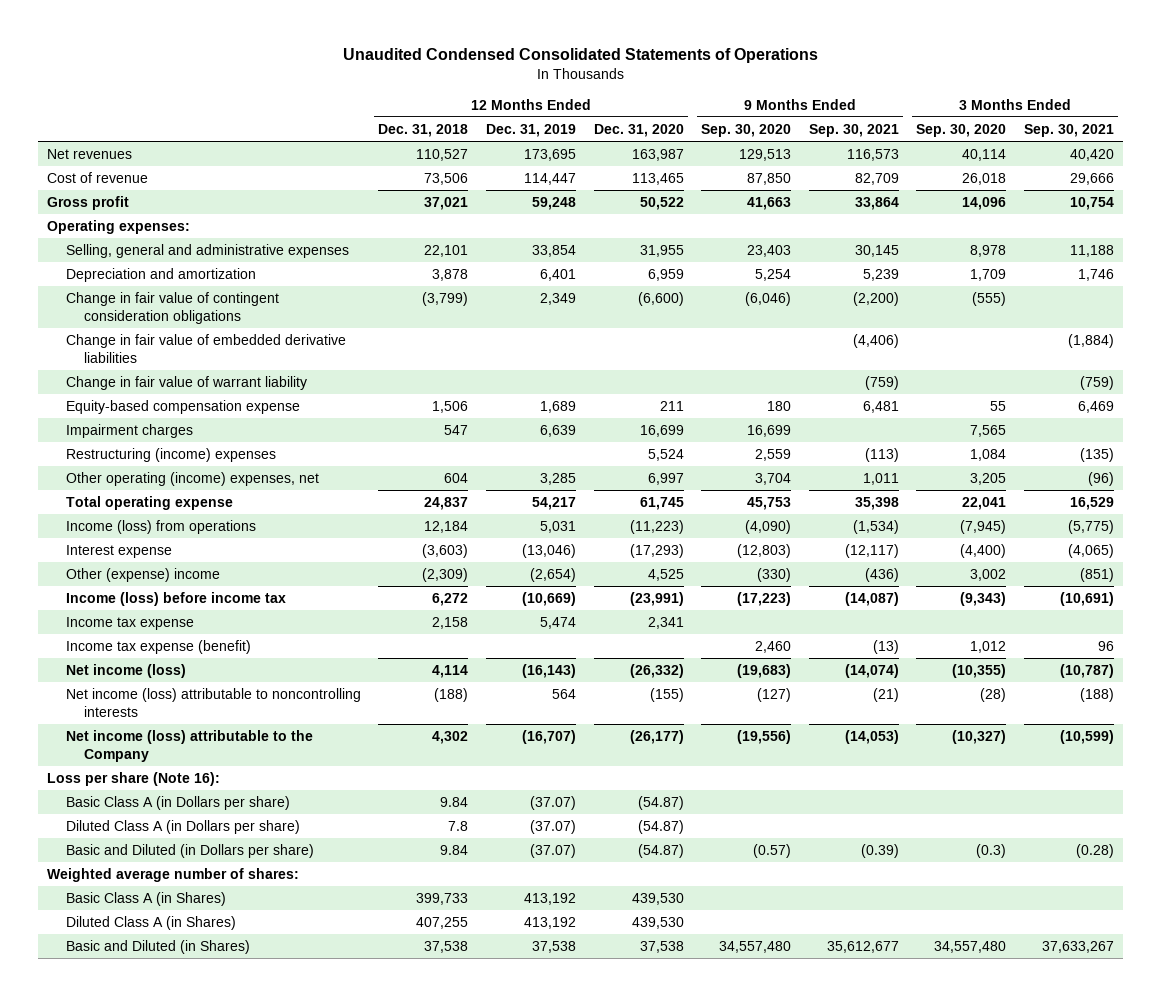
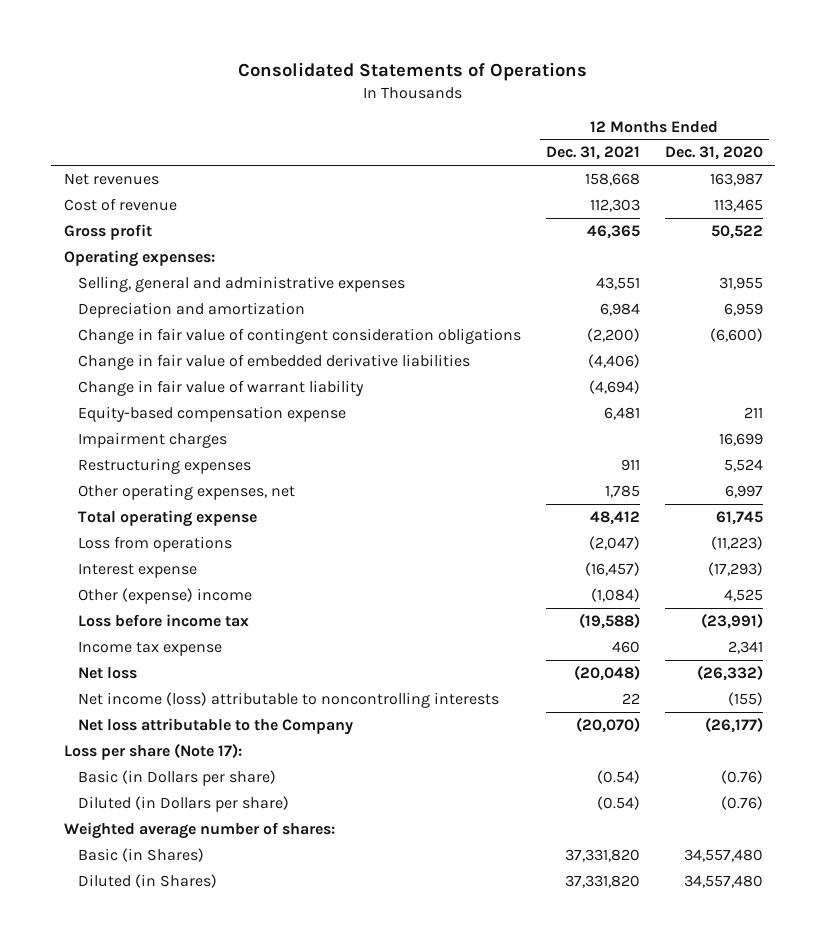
- Unaudited Condensed Consolidated Statements of Operations
+ Consolidated Statements of Operations
- | 12 Months Ended Dec. 31, 2018 | 12 Months Ended Dec. 31, 2019 | 12 Months Ended Dec. 31, 2020 | 9 Months Ended Sep. 30, 2020 | 9 Months Ended Sep. 30, 2021 | 3 Months Ended Sep. 30, 2020 | 3 Months Ended Sep. 30, 2021
+ | 12 Months Ended Dec. 31, 2021 | 12 Months Ended Dec. 31, 2020
- Restructuring (income) expenses | | | 5,524 | 2,559 | (113) | 1,084 | (135)
- Other operating (income) expenses, net | 604 | 3,285 | 6,997 | 3,704 | 1,011 | 3,205 | (96)
+ Restructuring expenses | 911 | 5,524
+ Other operating expenses, net | 1,785 | 6,997
- Income (loss) from operations | 12,184 | 5,031 | (11,223) | (4,090) | (1,534) | (7,945) | (5,775)
+ Loss from operations | (2,047) | (11,223)
- Income (loss) before income tax | 6,272 | (10,669) | (23,991) | (17,223) | (14,087) | (9,343) | (10,691)
+ Loss before income tax | (19,588) | (23,991)
- Income tax expense (benefit) | | | | 2,460 | (13) | 1,012 | 96
- Net income (loss) | 4,114 | (16,143) | (26,332) | (19,683) | (14,074) | (10,355) | (10,787)
+ Net loss | (20,048) | (26,332)
- Net income (loss) attributable to the Company | 4,302 | (16,707) | (26,177) | (19,556) | (14,053) | (10,327) | (10,599)
- Loss per share (Note 16):
- Basic Class A (in Dollars per share) | 9.84 | (37.07) | (54.87) | | | |
- Diluted Class A (in Dollars per share) | 7.8 | (37.07) | (54.87) | | | |
- Basic and Diluted (in Dollars per share) | 9.84 | (37.07) | (54.87) | (0.57) | (0.39) | (0.3) | (0.28)
+ Net loss attributable to the Company | (20,070) | (26,177)
+ Loss per share (Note 17):
+ Basic (in Dollars per share) | (0.54) | (0.76)
+ Diluted (in Dollars per share) | (0.54) | (0.76)
- Basic Class A (in Shares) | 399,733 | 413,192 | 439,530 | | | |
- Diluted Class A (in Shares) | 407,255 | 413,192 | 439,530 | | | |
- Basic and Diluted (in Shares) | 37,538 | 37,538 | 37,538 | 34,557,480 | 35,612,677 | 34,557,480 | 37,633,267
+ Basic (in Shares) | 37,331,820 | 34,557,480
+ Diluted (in Shares) | 37,331,820 | 34,557,480

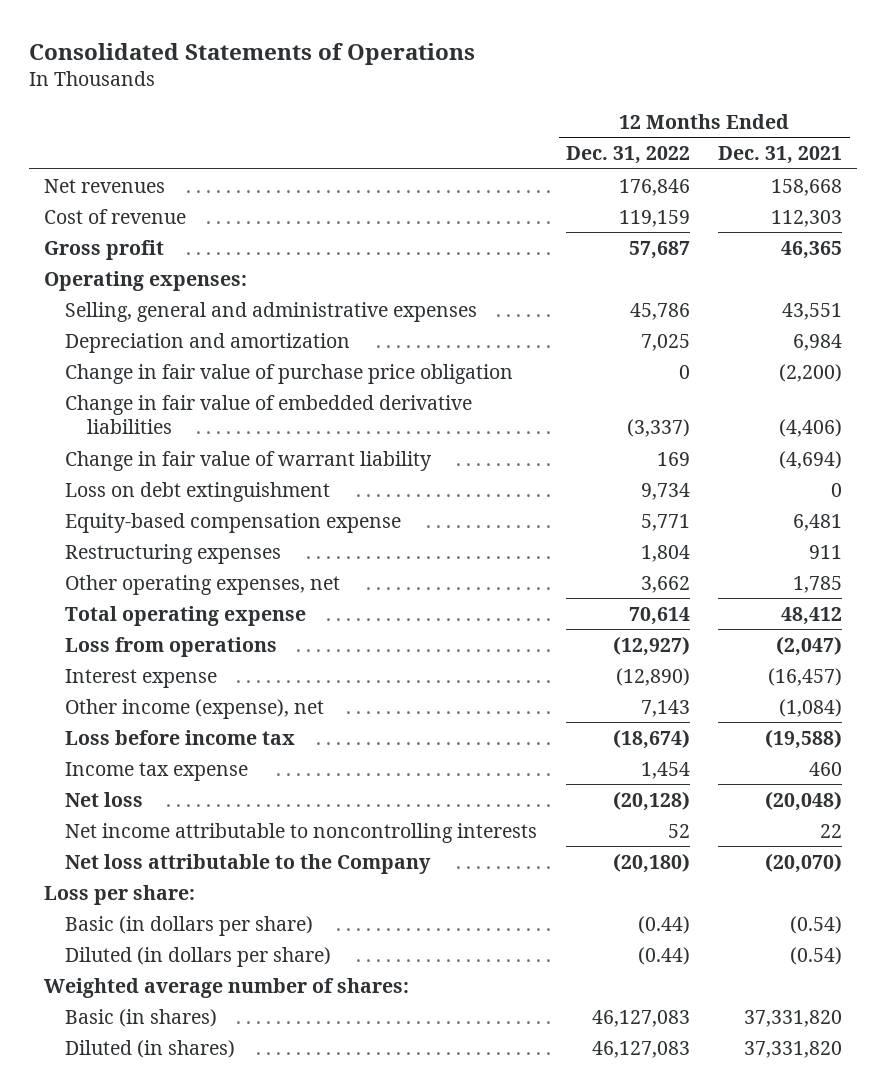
- | 12 Months Ended Dec. 31, 2021 | 12 Months Ended Dec. 31, 2020
+ | 12 Months Ended Dec. 31, 2022 | 12 Months Ended Dec. 31, 2021
- Change in fair value of contingent consideration obligations | (2,200) | (6,600)
+ Change in fair value of purchase price obligation | 0 | (2,200)
+ Loss on debt extinguishment | 9,734 | 0
- Impairment charges | | 16,699
- Other (expense) income | (1,084) | 4,525
+ Other income (expense), net | 7,143 | (1,084)
- Net income (loss) attributable to noncontrolling interests | 22 | (155)
+ Net income attributable to noncontrolling interests | 52 | 22
- Loss per share (Note 17):
- Basic (in Dollars per share) | (0.54) | (0.76)
- Diluted (in Dollars per share) | (0.54) | (0.76)
+ Loss per share:
+ Basic (in dollars per share) | (0.44) | (0.54)
+ Diluted (in dollars per share) | (0.44) | (0.54)
- Basic (in Shares) | 37,331,820 | 34,557,480
- Diluted (in Shares) | 37,331,820 | 34,557,480
+ Basic (in shares) | 46,127,083 | 37,331,820
+ Diluted (in shares) | 46,127,083 | 37,331,820

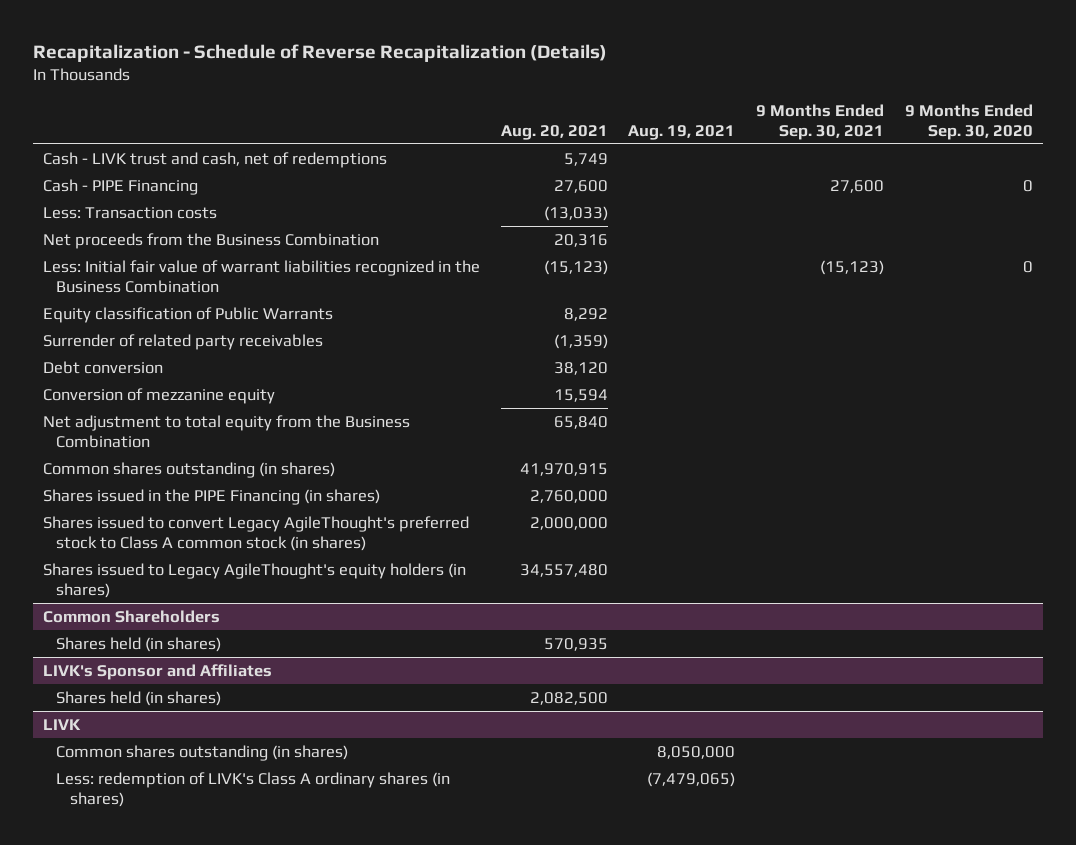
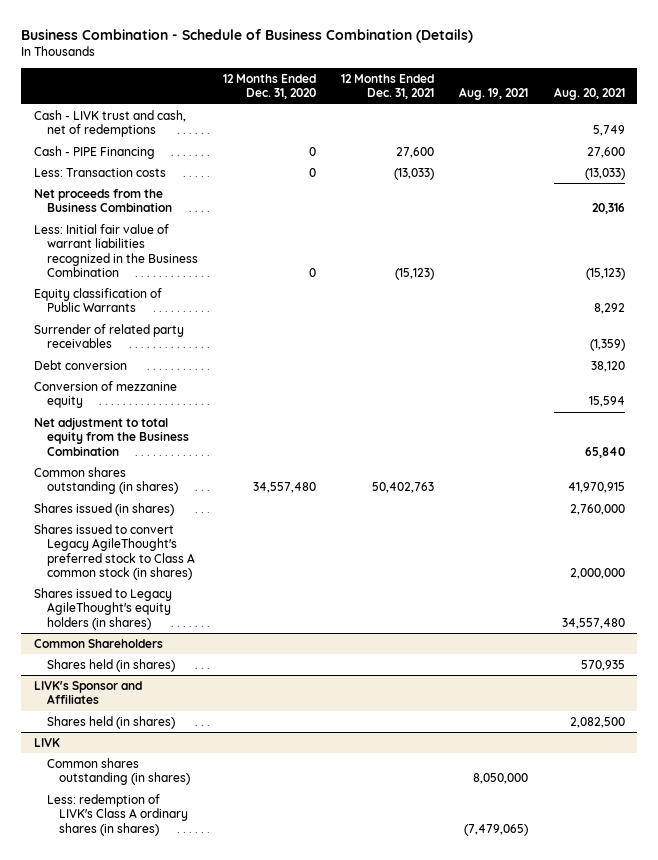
- Recapitalization - Schedule of Reverse Recapitalization (Details)
+ Business Combination - Schedule of Business Combination (Details)
- | Aug. 20, 2021 | Aug. 19, 2021 | 9 Months Ended Sep. 30, 2021 | 9 Months Ended Sep. 30, 2020
+ | 12 Months Ended Dec. 31, 2020 | 12 Months Ended Dec. 31, 2021 | Aug. 19, 2021 | Aug. 20, 2021
- Shares issued in the PIPE Financing (in shares) | 2,760,000 | | |
+ Shares issued (in shares) | | | | 2,760,000

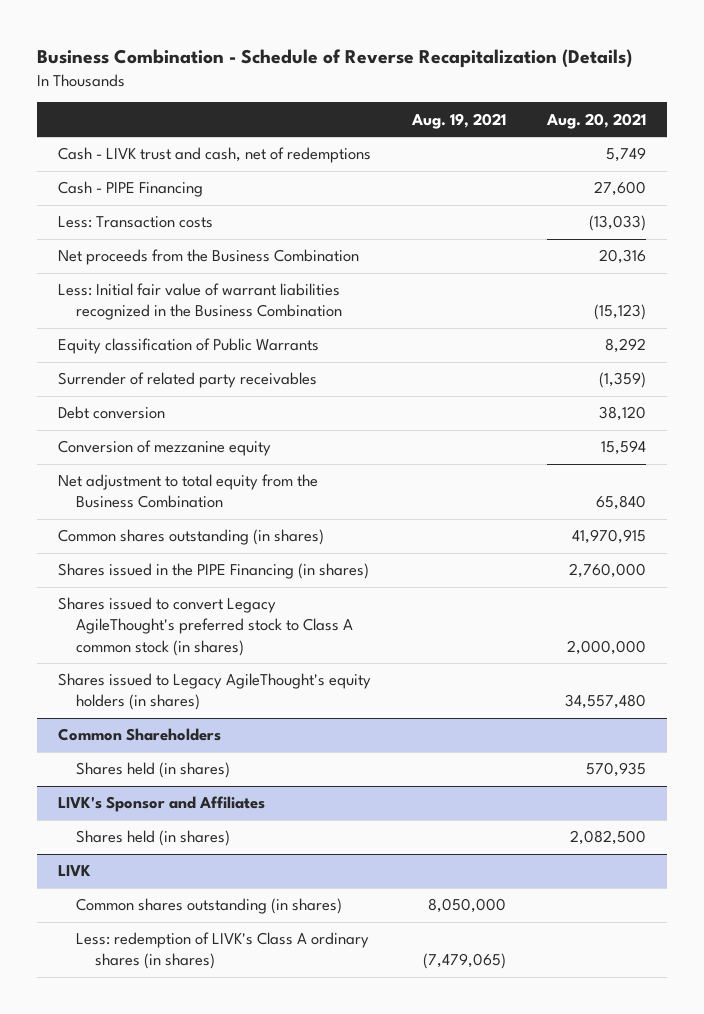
- Business Combination - Schedule of Business Combination (Details)
+ Business Combination - Schedule of Reverse Recapitalization (Details)
- | 12 Months Ended Dec. 31, 2020 | 12 Months Ended Dec. 31, 2021 | Aug. 19, 2021 | Aug. 20, 2021
+ | Aug. 19, 2021 | Aug. 20, 2021
- Shares issued (in shares) | | | | 2,760,000
+ Shares issued in the PIPE Financing (in shares) | | 2,760,000

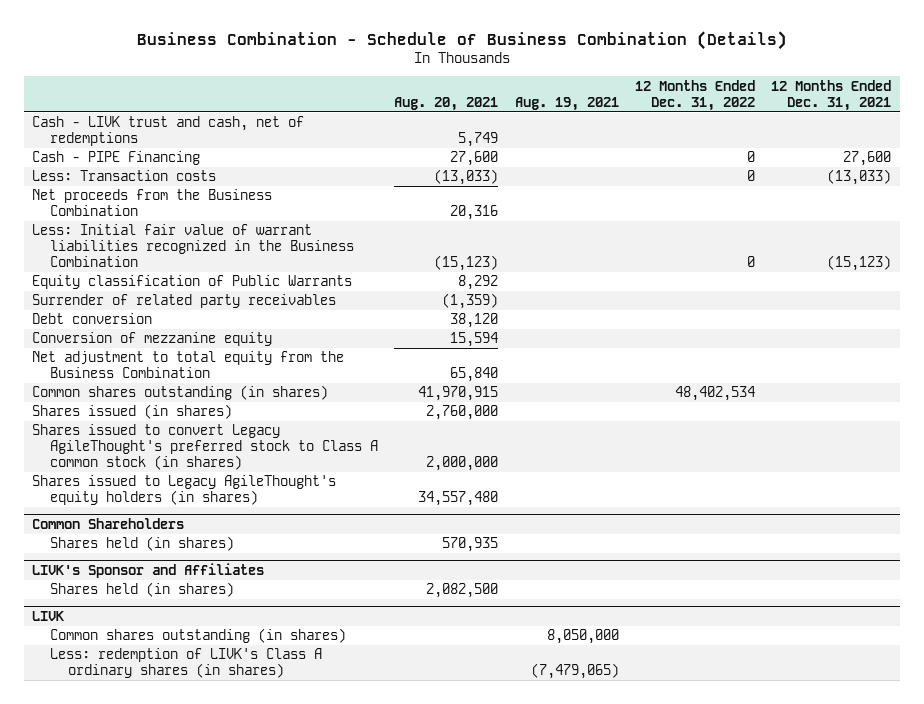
- Business Combination - Schedule of Reverse Recapitalization (Details)
+ Business Combination - Schedule of Business Combination (Details)
- | Aug. 19, 2021 | Aug. 20, 2021
+ | Aug. 20, 2021 | Aug. 19, 2021 | 12 Months Ended Dec. 31, 2022 | 12 Months Ended Dec. 31, 2021
- Shares issued in the PIPE Financing (in shares) | | 2,760,000
+ Shares issued (in shares) | 2,760,000 | | |

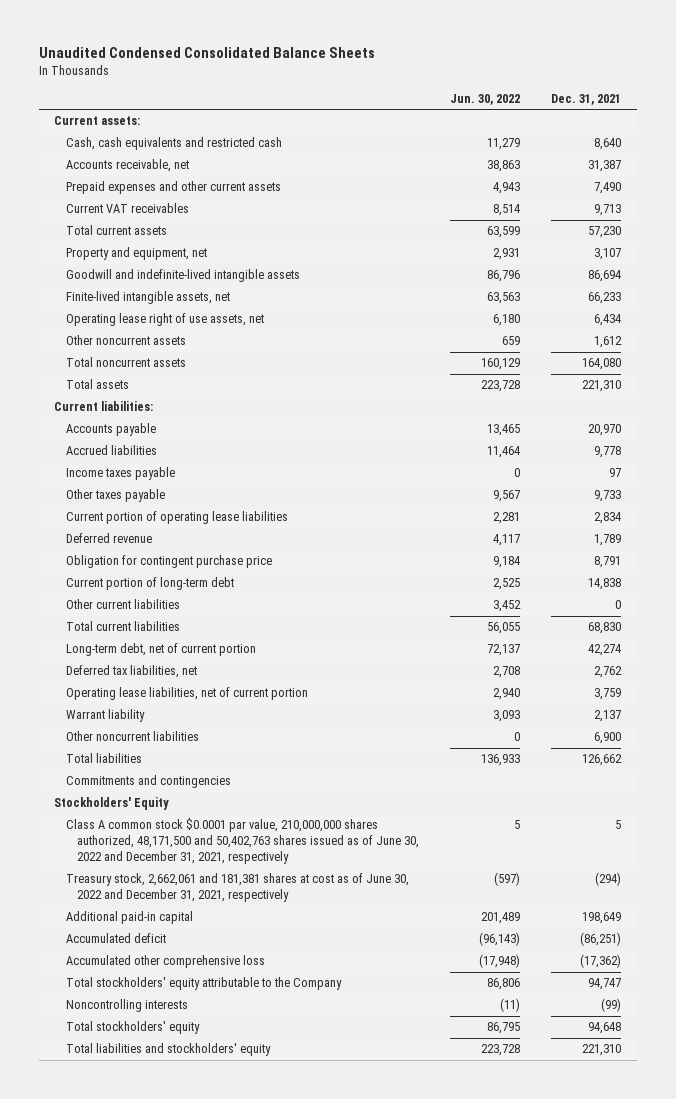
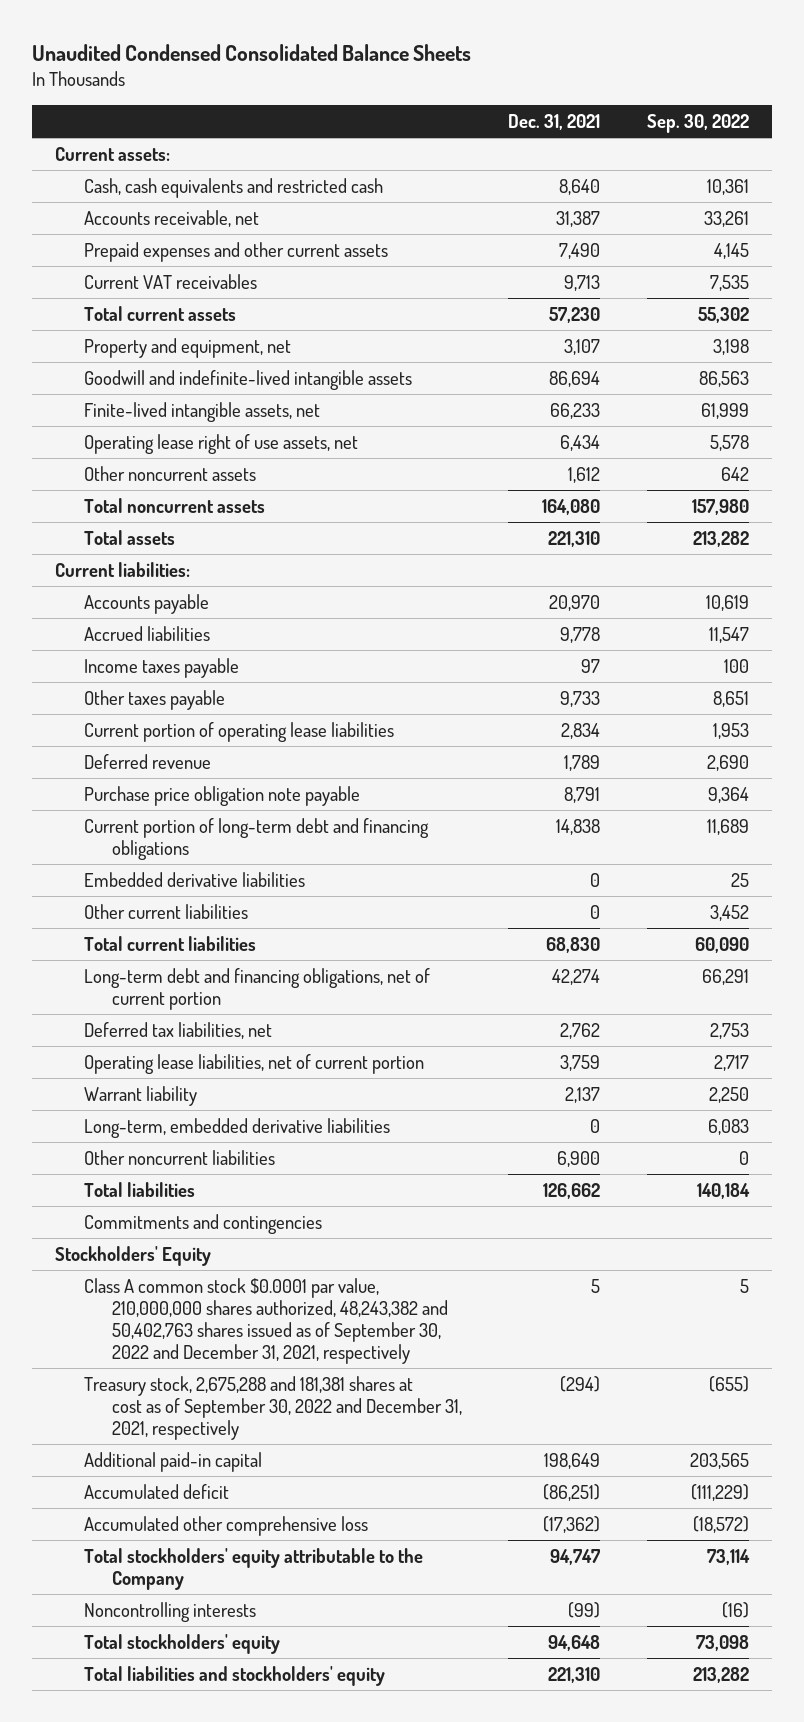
- | Jun. 30, 2022 | Dec. 31, 2021
+ | Dec. 31, 2021 | Sep. 30, 2022
- Obligation for contingent purchase price | 9,184 | 8,791
- Current portion of long-term debt | 2,525 | 14,838
+ Purchase price obligation note payable | 8,791 | 9,364
+ Current portion of long-term debt and financing obligations | 14,838 | 11,689
+ Embedded derivative liabilities | 0 | 25
- Long-term debt, net of current portion | 72,137 | 42,274
+ Long-term debt and financing obligations, net of current portion | 42,274 | 66,291
+ Long-term, embedded derivative liabilities | 0 | 6,083
- Class A common stock $0.0001 par value, 210,000,000 shares authorized, 48,171,500 and 50,402,763 shares issued as of June 30, 2022 and December 31, 2021, respectively | 5 | 5
- Treasury stock, 2,662,061 and 181,381 shares at cost as of June 30, 2022 and December 31, 2021, respectively | (597) | (294)
+ Class A common stock $0.0001 par value, 210,000,000 shares authorized, 48,243,382 and 50,402,763 shares issued as of September 30, 2022 and December 31, 2021, respectively | 5 | 5
+ Treasury stock, 2,675,288 and 181,381 shares at cost as of September 30, 2022 and December 31, 2021, respectively | (294) | (655)

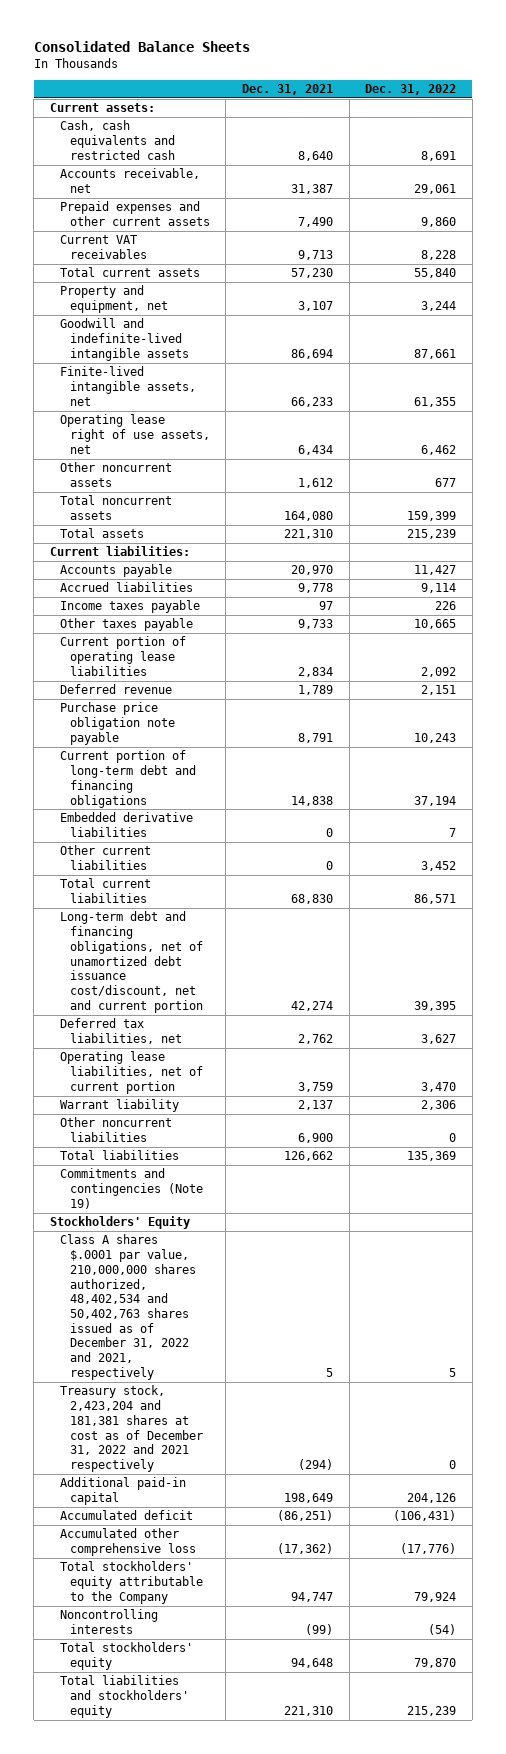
- Unaudited Condensed Consolidated Balance Sheets
+ Consolidated Balance Sheets
- | Dec. 31, 2021 | Sep. 30, 2022
+ | Dec. 31, 2021 | Dec. 31, 2022
- Long-term debt and financing obligations, net of current portion | 42,274 | 66,291
+ Long-term debt and financing obligations, net of unamortized debt issuance cost/discount, net and current portion | 42,274 | 39,395
- Long-term, embedded derivative liabilities | 0 | 6,083
- Commitments and contingencies
+ Commitments and contingencies (Note 19)
- Class A common stock $0.0001 par value, 210,000,000 shares authorized, 48,243,382 and 50,402,763 shares issued as of September 30, 2022 and December 31, 2021, respectively | 5 | 5
- Treasury stock, 2,675,288 and 181,381 shares at cost as of September 30, 2022 and December 31, 2021, respectively | (294) | (655)
+ Class A shares $.0001 par value, 210,000,000 shares authorized, 48,402,534 and 50,402,763 shares issued as of December 31, 2022 and 2021, respectively | 5 | 5
+ Treasury stock, 2,423,204 and 181,381 shares at cost as of December 31, 2022 and 2021 respectively | (294) | 0

